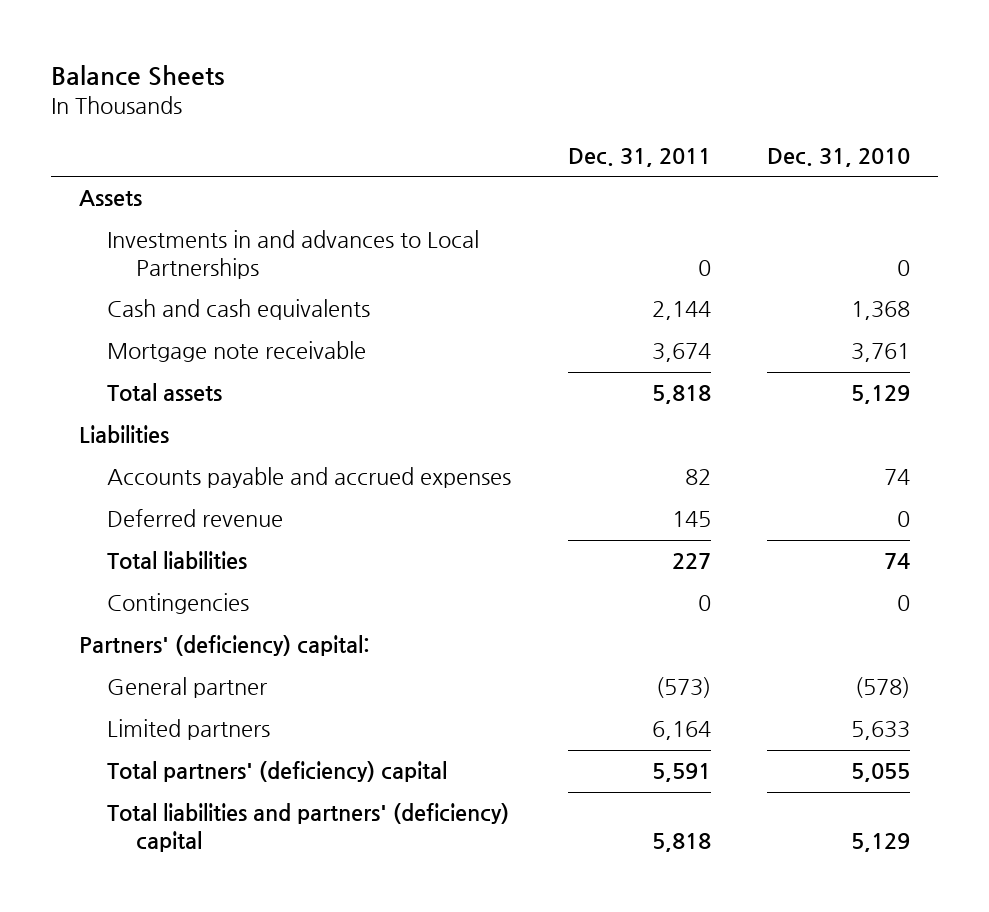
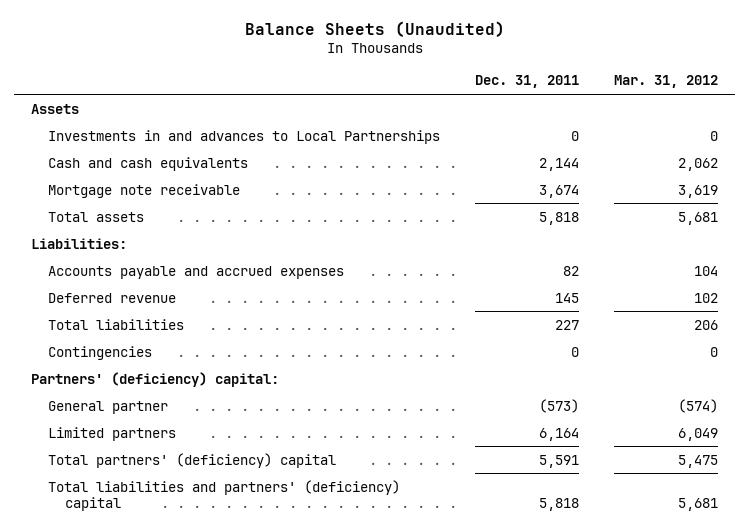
- Balance Sheets
+ Balance Sheets (Unaudited)
- | Dec. 31, 2011 | Dec. 31, 2010
+ | Dec. 31, 2011 | Mar. 31, 2012
- Liabilities
+ Liabilities:

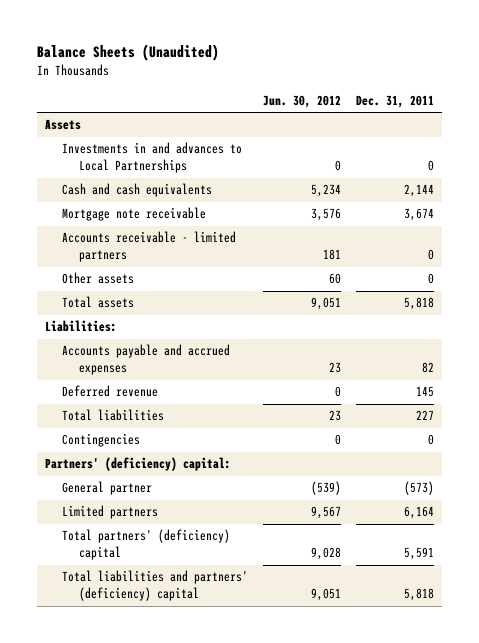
- | Dec. 31, 2011 | Mar. 31, 2012
+ | Jun. 30, 2012 | Dec. 31, 2011
+ Accounts receivable - limited partners | 181 | 0
+ Other assets | 60 | 0

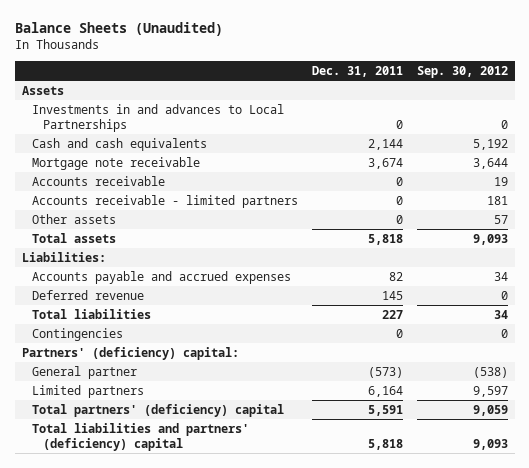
- | Jun. 30, 2012 | Dec. 31, 2011
+ | Dec. 31, 2011 | Sep. 30, 2012
+ Accounts receivable | 0 | 19

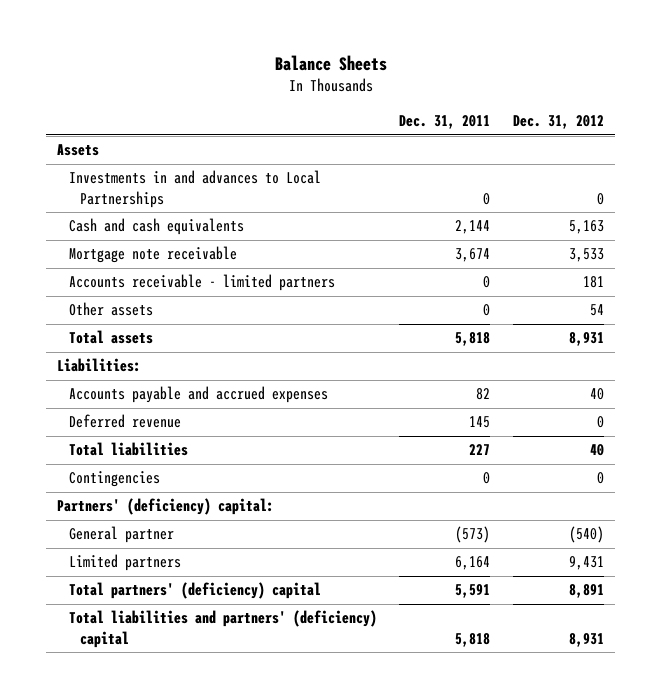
- Balance Sheets (Unaudited)
+ Balance Sheets
- | Dec. 31, 2011 | Sep. 30, 2012
+ | Dec. 31, 2011 | Dec. 31, 2012
- Accounts receivable | 0 | 19

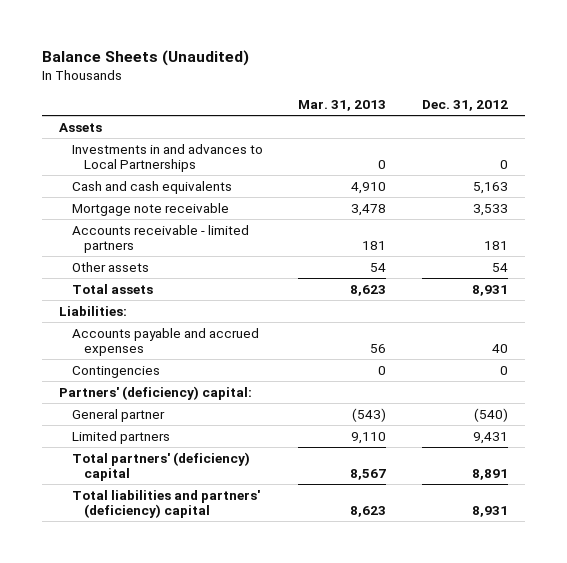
- Balance Sheets
+ Balance Sheets (Unaudited)
- | Dec. 31, 2011 | Dec. 31, 2012
+ | Mar. 31, 2013 | Dec. 31, 2012
- Deferred revenue | 145 | 0
- Total liabilities | 227 | 40

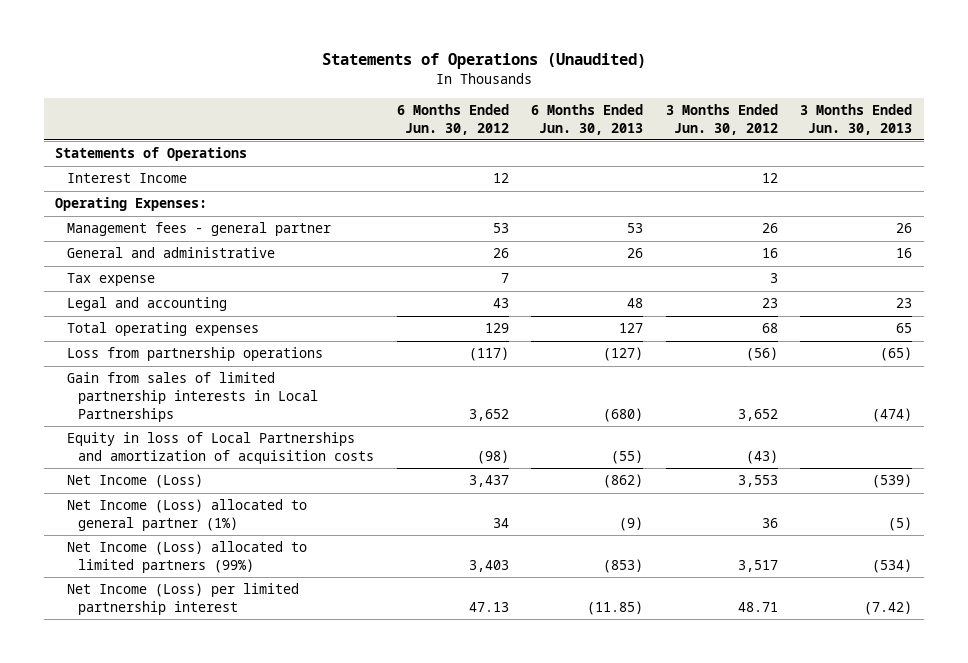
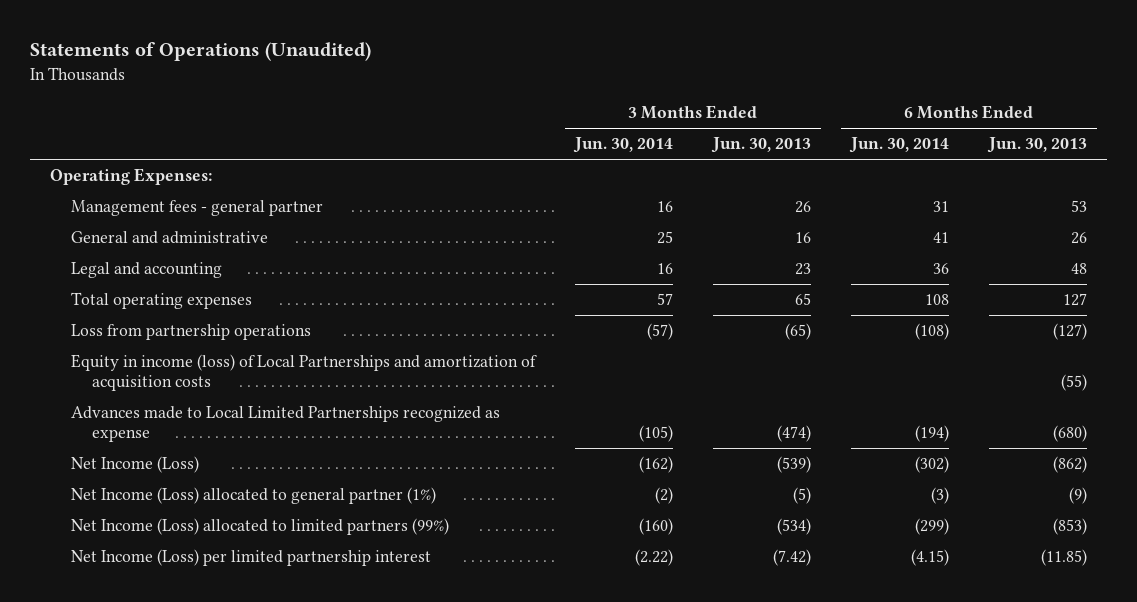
- | 6 Months Ended Jun. 30, 2012 | 6 Months Ended Jun. 30, 2013 | 3 Months Ended Jun. 30, 2012 | 3 Months Ended Jun. 30, 2013
+ | 3 Months Ended Jun. 30, 2014 | 3 Months Ended Jun. 30, 2013 | 6 Months Ended Jun. 30, 2014 | 6 Months Ended Jun. 30, 2013
- Statements of Operations
- Interest Income | 12 | | 12 |
- Tax expense | 7 | | 3 |
- Gain from sales of limited partnership interests in Local Partnerships | 3,652 | (680) | 3,652 | (474)
- Equity in loss of Local Partnerships and amortization of acquisition costs | (98) | (55) | (43) |
+ Equity in income (loss) of Local Partnerships and amortization of acquisition costs | | | | (55)
+ Advances made to Local Limited Partnerships recognized as expense | (105) | (474) | (194) | (680)

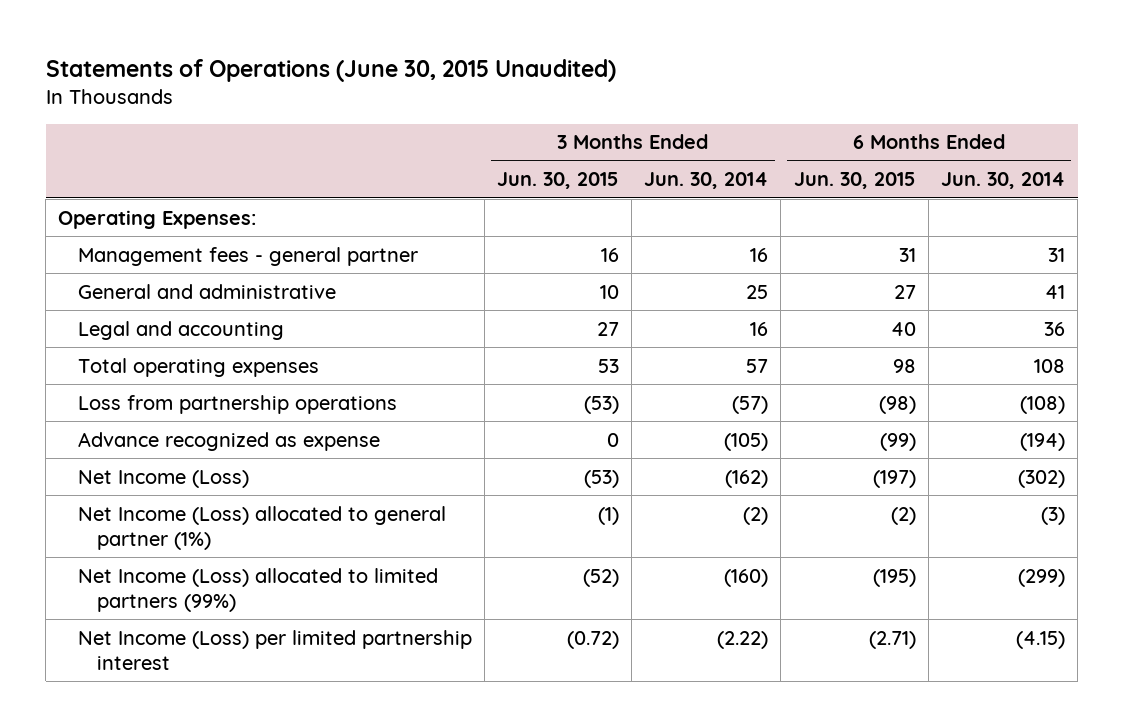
- Statements of Operations (Unaudited)
+ Statements of Operations (June 30, 2015 Unaudited)
- | 3 Months Ended Jun. 30, 2014 | 3 Months Ended Jun. 30, 2013 | 6 Months Ended Jun. 30, 2014 | 6 Months Ended Jun. 30, 2013
+ | 3 Months Ended Jun. 30, 2015 | 3 Months Ended Jun. 30, 2014 | 6 Months Ended Jun. 30, 2015 | 6 Months Ended Jun. 30, 2014
- Equity in income (loss) of Local Partnerships and amortization of acquisition costs | | | | (55)
- Advances made to Local Limited Partnerships recognized as expense | (105) | (474) | (194) | (680)
+ Advance recognized as expense | 0 | (105) | (99) | (194)

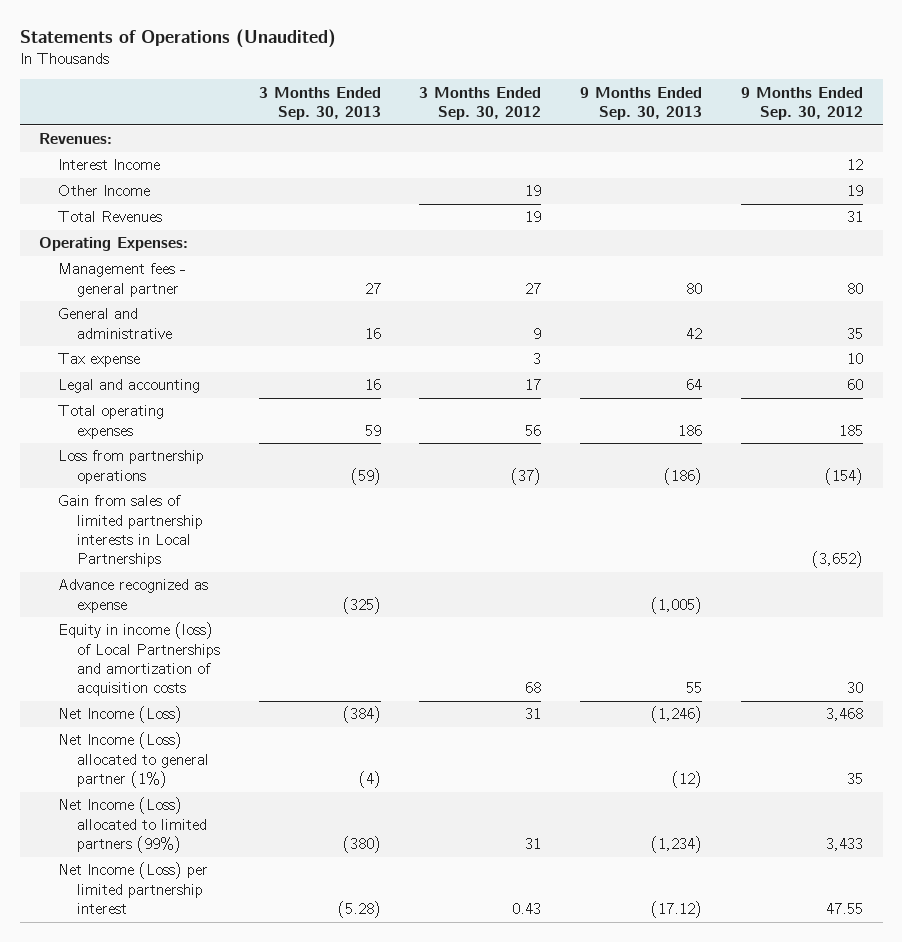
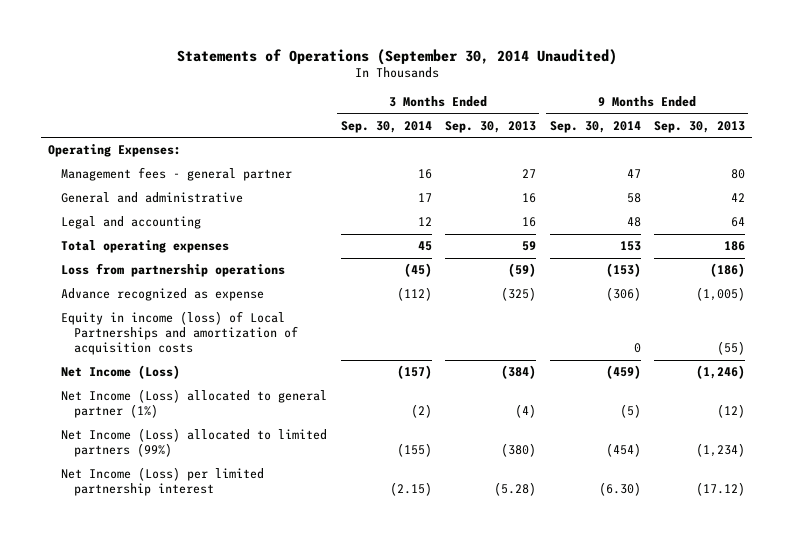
- Statements of Operations (Unaudited)
+ Statements of Operations (September 30, 2014 Unaudited)
- | 3 Months Ended Sep. 30, 2013 | 3 Months Ended Sep. 30, 2012 | 9 Months Ended Sep. 30, 2013 | 9 Months Ended Sep. 30, 2012
+ | 3 Months Ended Sep. 30, 2014 | 3 Months Ended Sep. 30, 2013 | 9 Months Ended Sep. 30, 2014 | 9 Months Ended Sep. 30, 2013
- Revenues:
- Interest Income | | | | 12
- Other Income | | 19 | | 19
- Total Revenues | | 19 | | 31
- Tax expense | | 3 | | 10
- Gain from sales of limited partnership interests in Local Partnerships | | | | (3,652)
- Equity in income (loss) of Local Partnerships and amortization of acquisition costs | | 68 | 55 | 30
+ Equity in income (loss) of Local Partnerships and amortization of acquisition costs | | | 0 | (55)

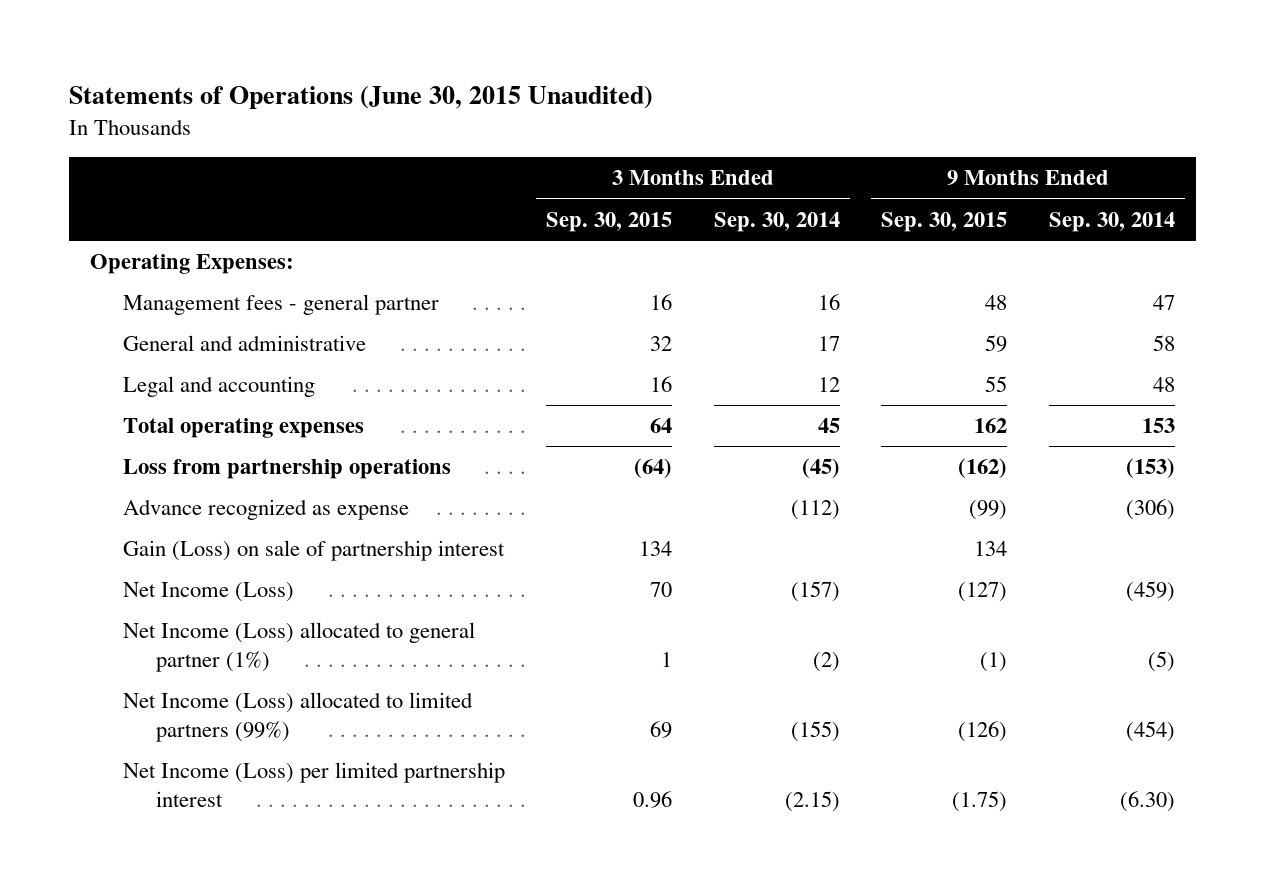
- Statements of Operations (September 30, 2014 Unaudited)
+ Statements of Operations (June 30, 2015 Unaudited)
- | 3 Months Ended Sep. 30, 2014 | 3 Months Ended Sep. 30, 2013 | 9 Months Ended Sep. 30, 2014 | 9 Months Ended Sep. 30, 2013
+ | 3 Months Ended Sep. 30, 2015 | 3 Months Ended Sep. 30, 2014 | 9 Months Ended Sep. 30, 2015 | 9 Months Ended Sep. 30, 2014
- Equity in income (loss) of Local Partnerships and amortization of acquisition costs | | | 0 | (55)
+ Gain (Loss) on sale of partnership interest | 134 | | 134 |

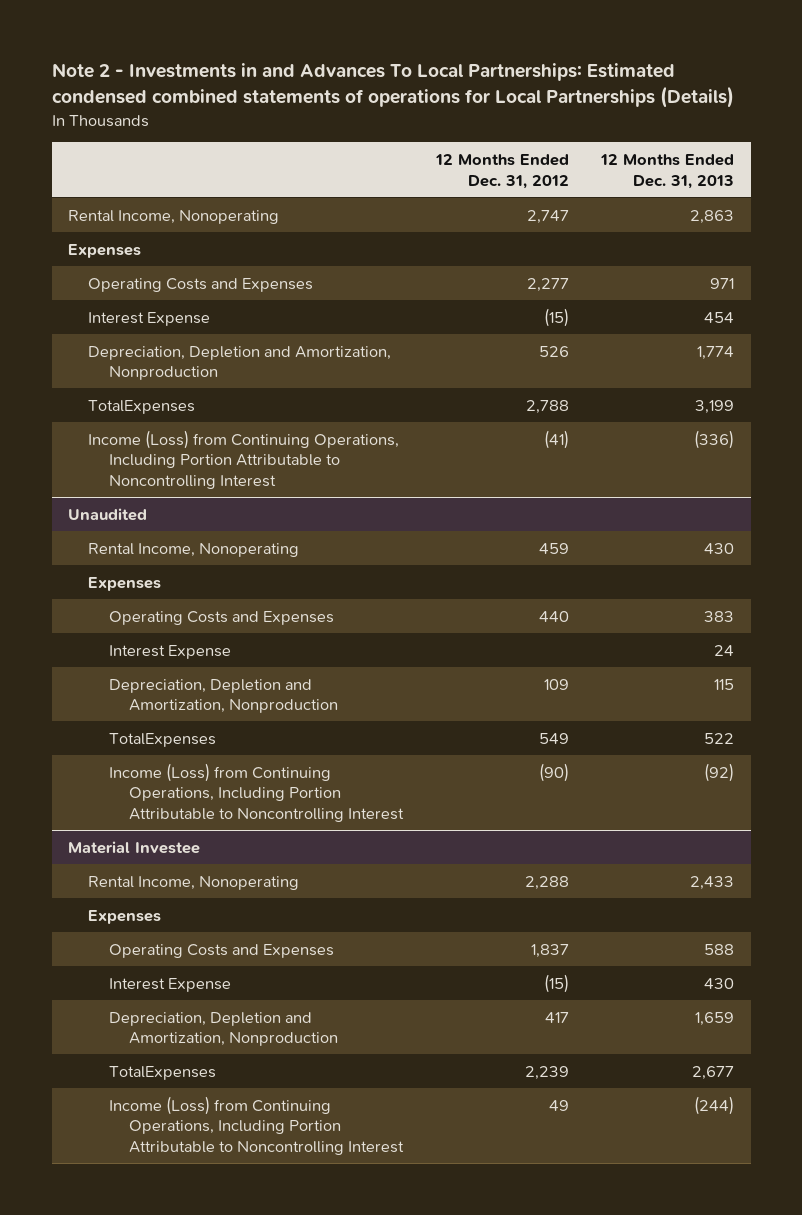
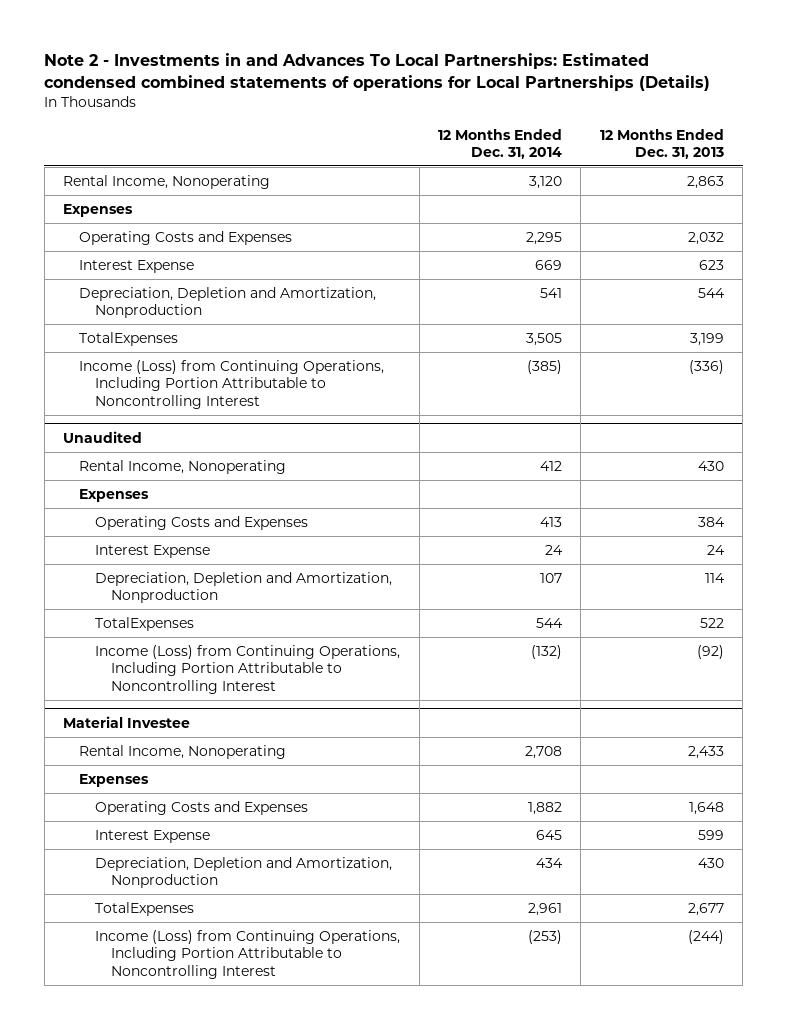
- | 12 Months Ended Dec. 31, 2012 | 12 Months Ended Dec. 31, 2013
+ | 12 Months Ended Dec. 31, 2014 | 12 Months Ended Dec. 31, 2013
- Operating Costs and Expenses | 2,277 | 971
- Interest Expense | (15) | 454
- Depreciation, Depletion and Amortization, Nonproduction | 526 | 1,774
+ Operating Costs and Expenses | 2,295 | 2,032
+ Interest Expense | 669 | 623
+ Depreciation, Depletion and Amortization, Nonproduction | 541 | 544
@ Unaudited
- Operating Costs and Expenses | 440 | 383
+ Operating Costs and Expenses | 413 | 384
- Depreciation, Depletion and Amortization, Nonproduction | 109 | 115
+ Depreciation, Depletion and Amortization, Nonproduction | 107 | 114
@ Material Investee
- Operating Costs and Expenses | 1,837 | 588
- Interest Expense | (15) | 430
- Depreciation, Depletion and Amortization, Nonproduction | 417 | 1,659
+ Operating Costs and Expenses | 1,882 | 1,648
+ Interest Expense | 645 | 599
+ Depreciation, Depletion and Amortization, Nonproduction | 434 | 430

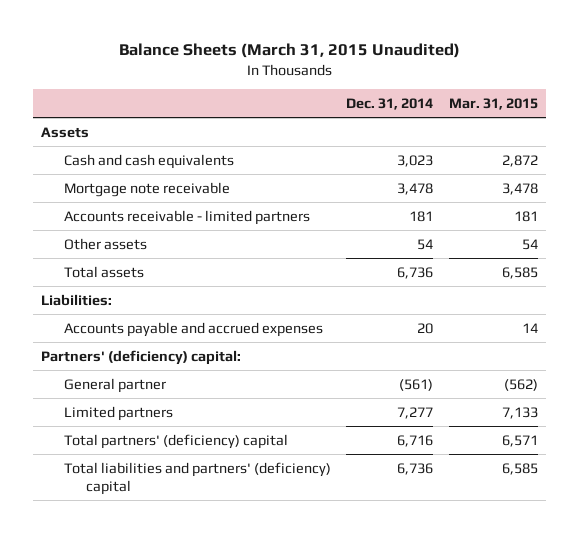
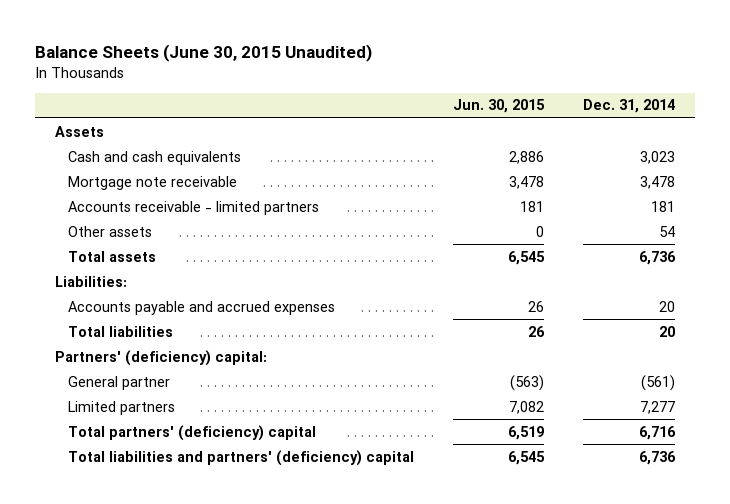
- Balance Sheets (March 31, 2015 Unaudited)
+ Balance Sheets (June 30, 2015 Unaudited)
- | Dec. 31, 2014 | Mar. 31, 2015
+ | Jun. 30, 2015 | Dec. 31, 2014
+ Total liabilities | 26 | 20

